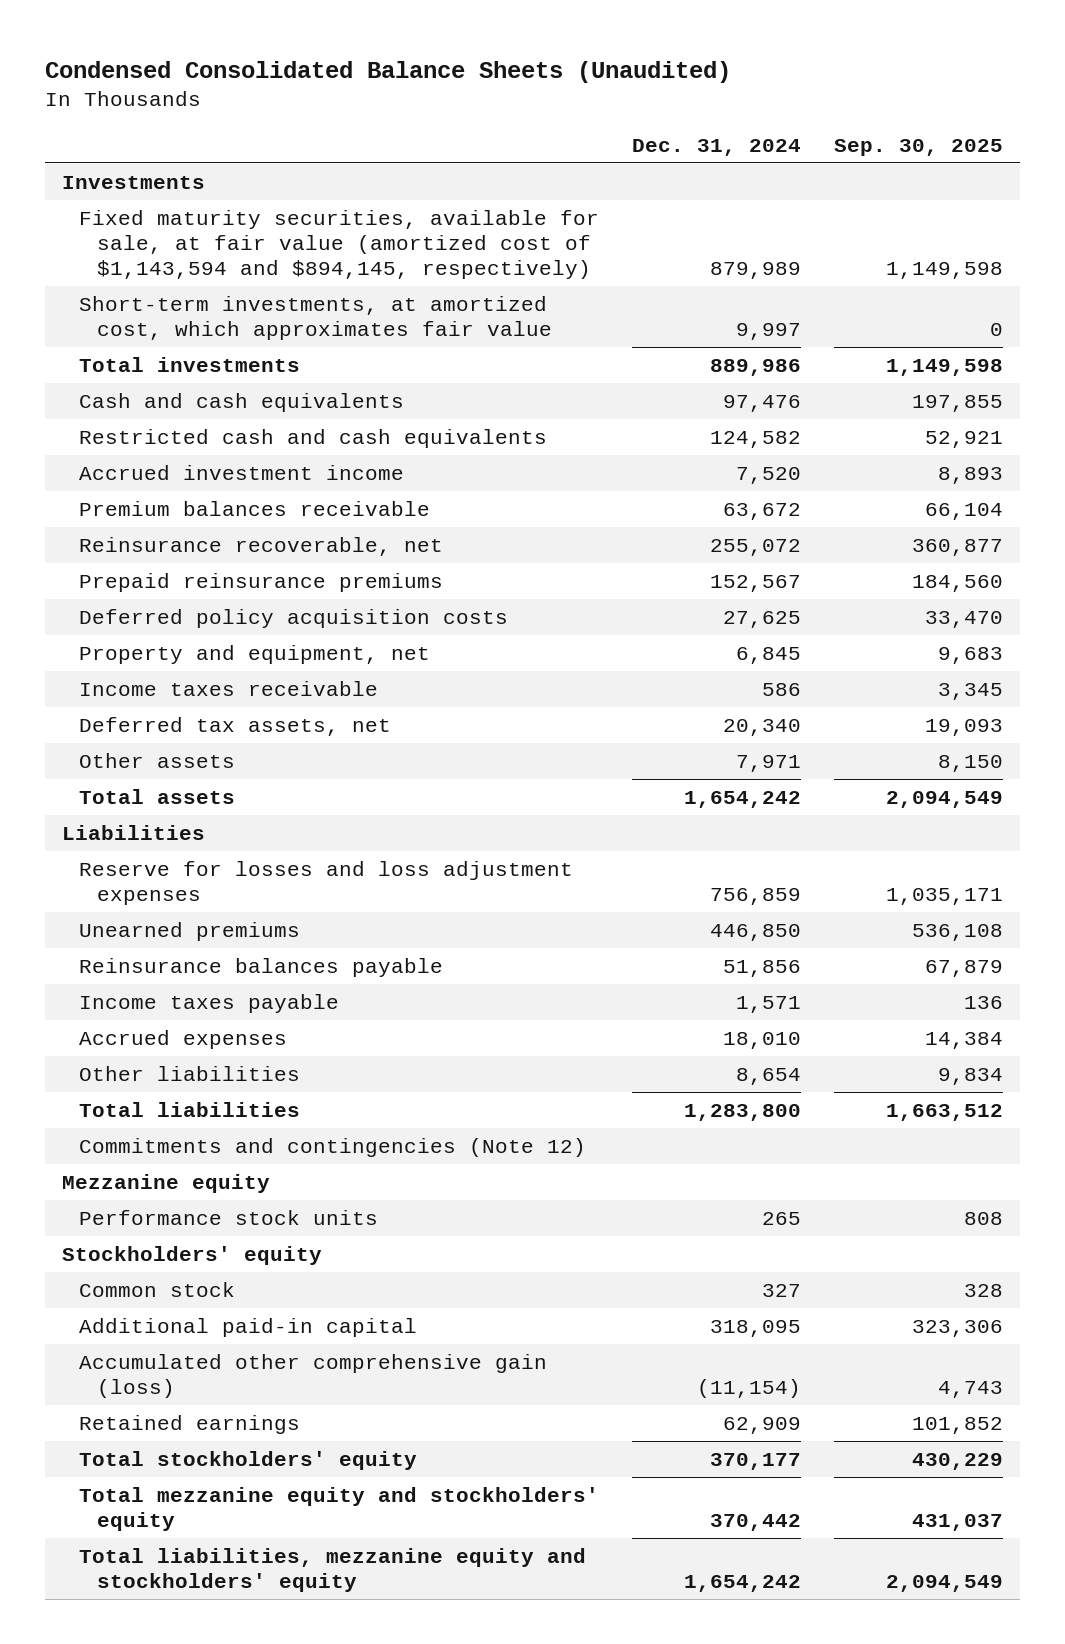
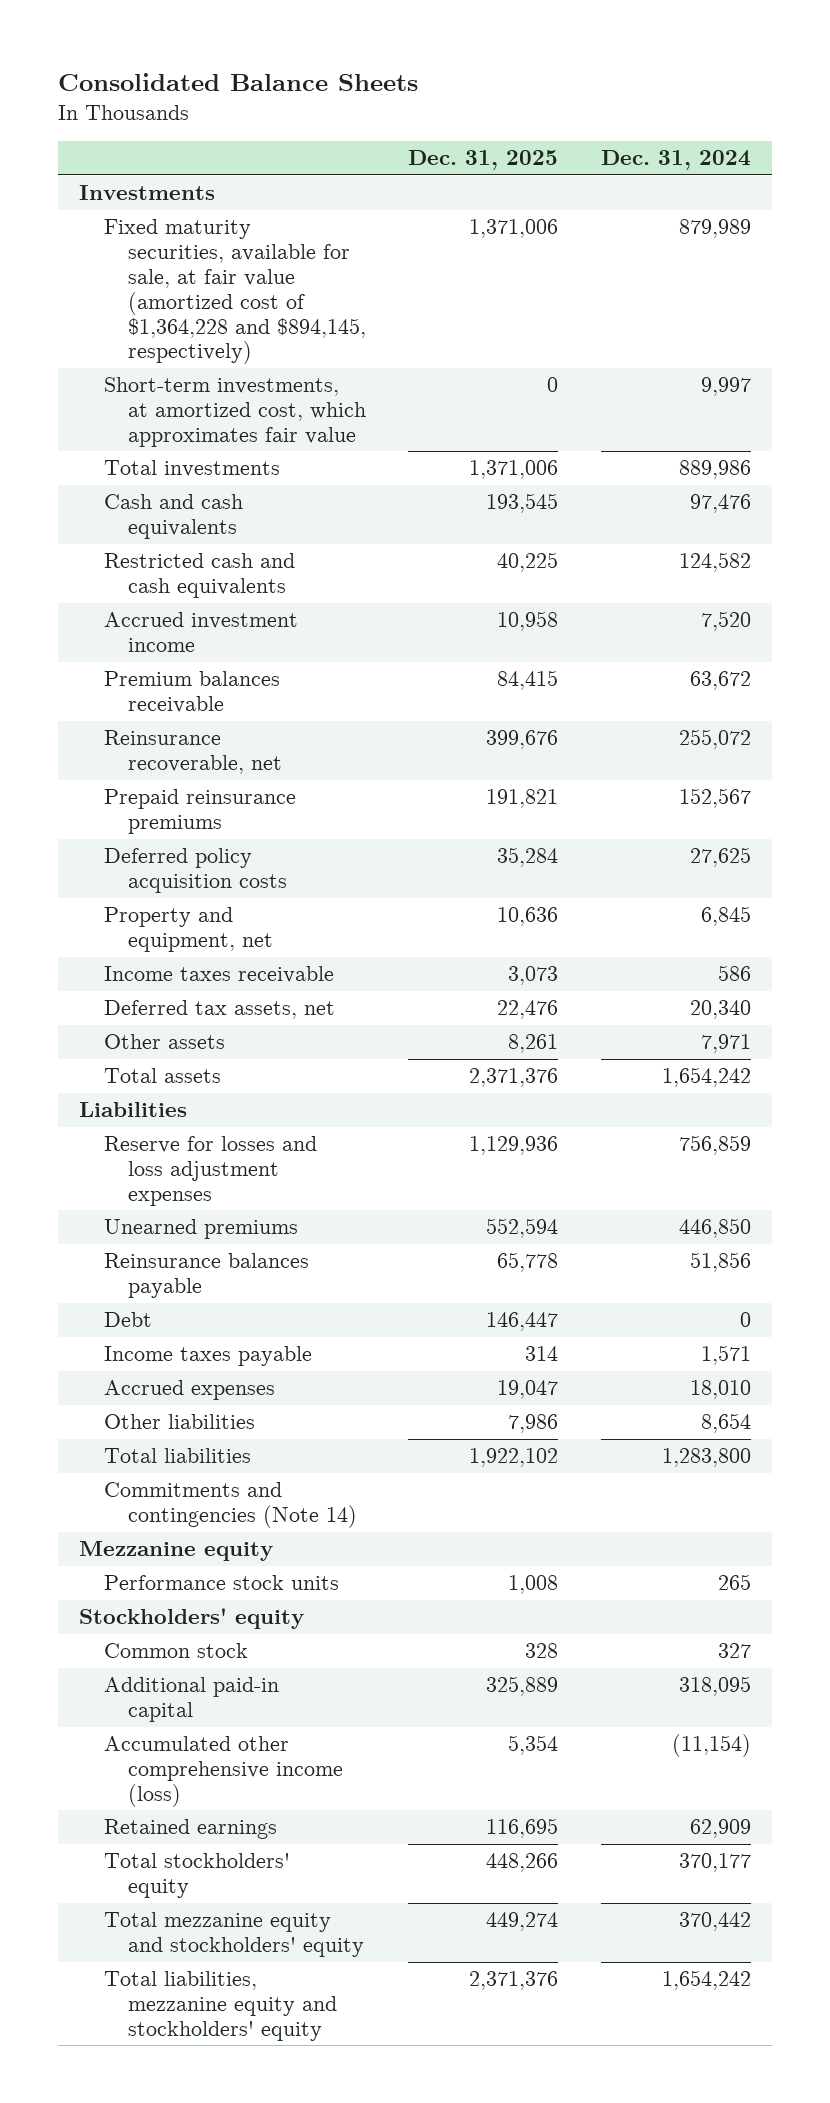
- Condensed Consolidated Balance Sheets (Unaudited)
+ Consolidated Balance Sheets
- | Dec. 31, 2024 | Sep. 30, 2025
+ | Dec. 31, 2025 | Dec. 31, 2024
- Fixed maturity securities, available for sale, at fair value (amortized cost of $1,143,594 and $894,145, respectively) | 879,989 | 1,149,598
+ Fixed maturity securities, available for sale, at fair value (amortized cost of $1,364,228 and $894,145, respectively) | 1,371,006 | 879,989
+ Debt | 146,447 | 0
- Commitments and contingencies (Note 12)
+ Commitments and contingencies (Note 14)
- Accumulated other comprehensive gain (loss) | (11,154) | 4,743
+ Accumulated other comprehensive income (loss) | 5,354 | (11,154)

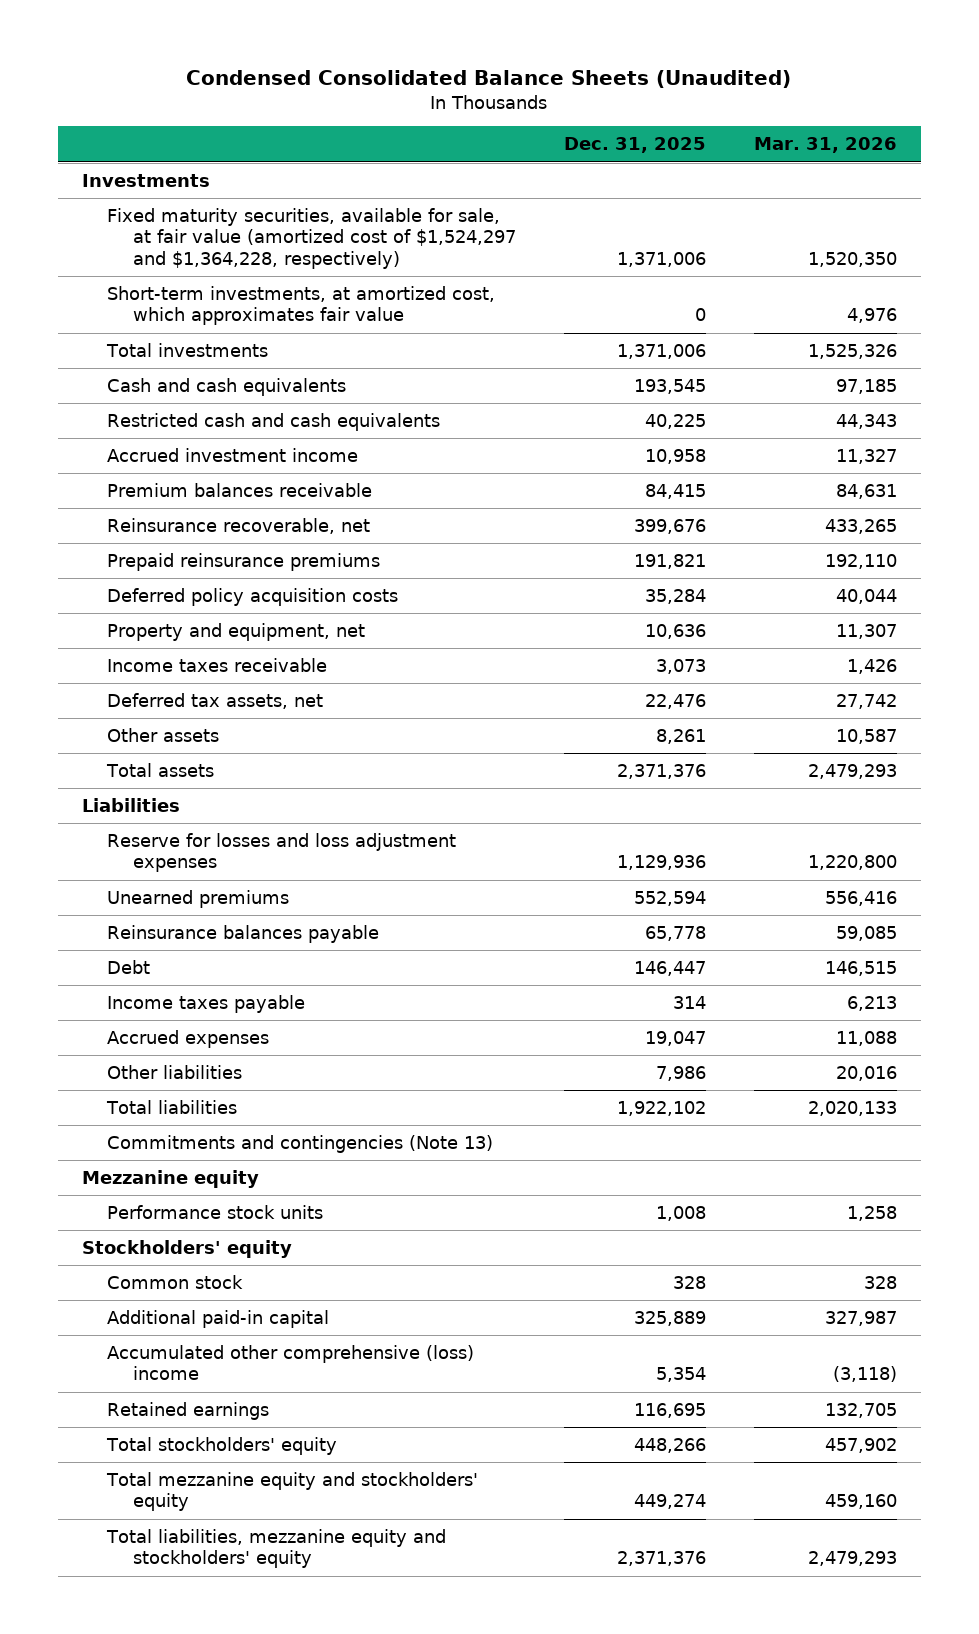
- Consolidated Balance Sheets
+ Condensed Consolidated Balance Sheets (Unaudited)
- | Dec. 31, 2025 | Dec. 31, 2024
+ | Dec. 31, 2025 | Mar. 31, 2026
- Fixed maturity securities, available for sale, at fair value (amortized cost of $1,364,228 and $894,145, respectively) | 1,371,006 | 879,989
+ Fixed maturity securities, available for sale, at fair value (amortized cost of $1,524,297 and $1,364,228, respectively) | 1,371,006 | 1,520,350
- Commitments and contingencies (Note 14)
+ Commitments and contingencies (Note 13)
- Accumulated other comprehensive income (loss) | 5,354 | (11,154)
+ Accumulated other comprehensive (loss) income | 5,354 | (3,118)

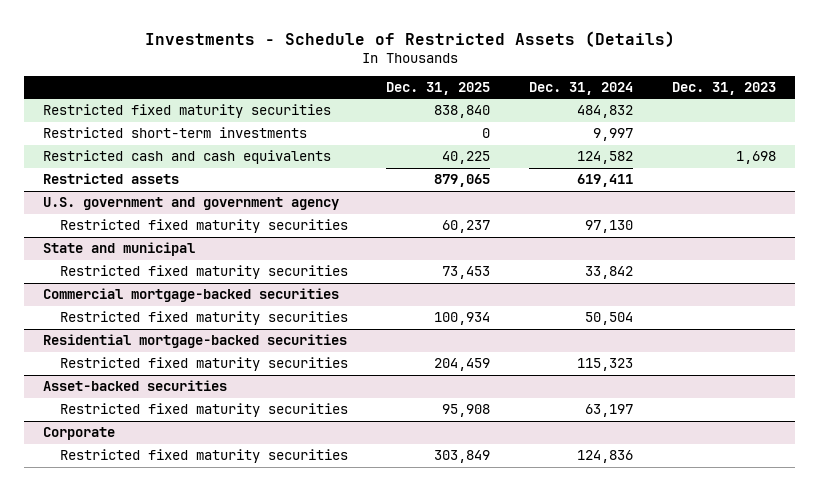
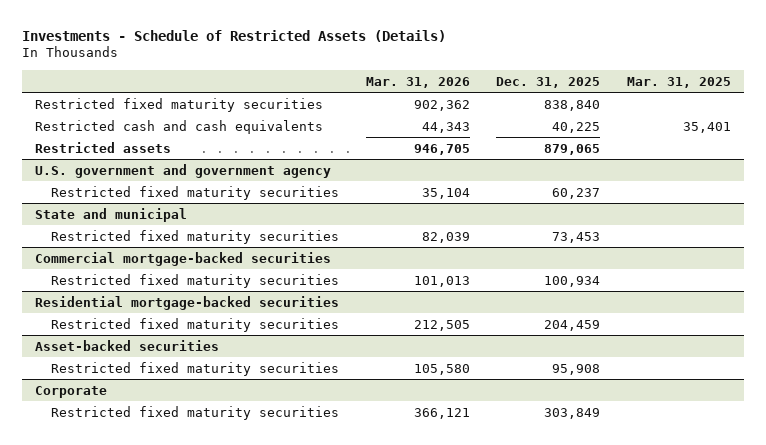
- | Dec. 31, 2025 | Dec. 31, 2024 | Dec. 31, 2023
+ | Mar. 31, 2026 | Dec. 31, 2025 | Mar. 31, 2025
- Restricted short-term investments | 0 | 9,997 |

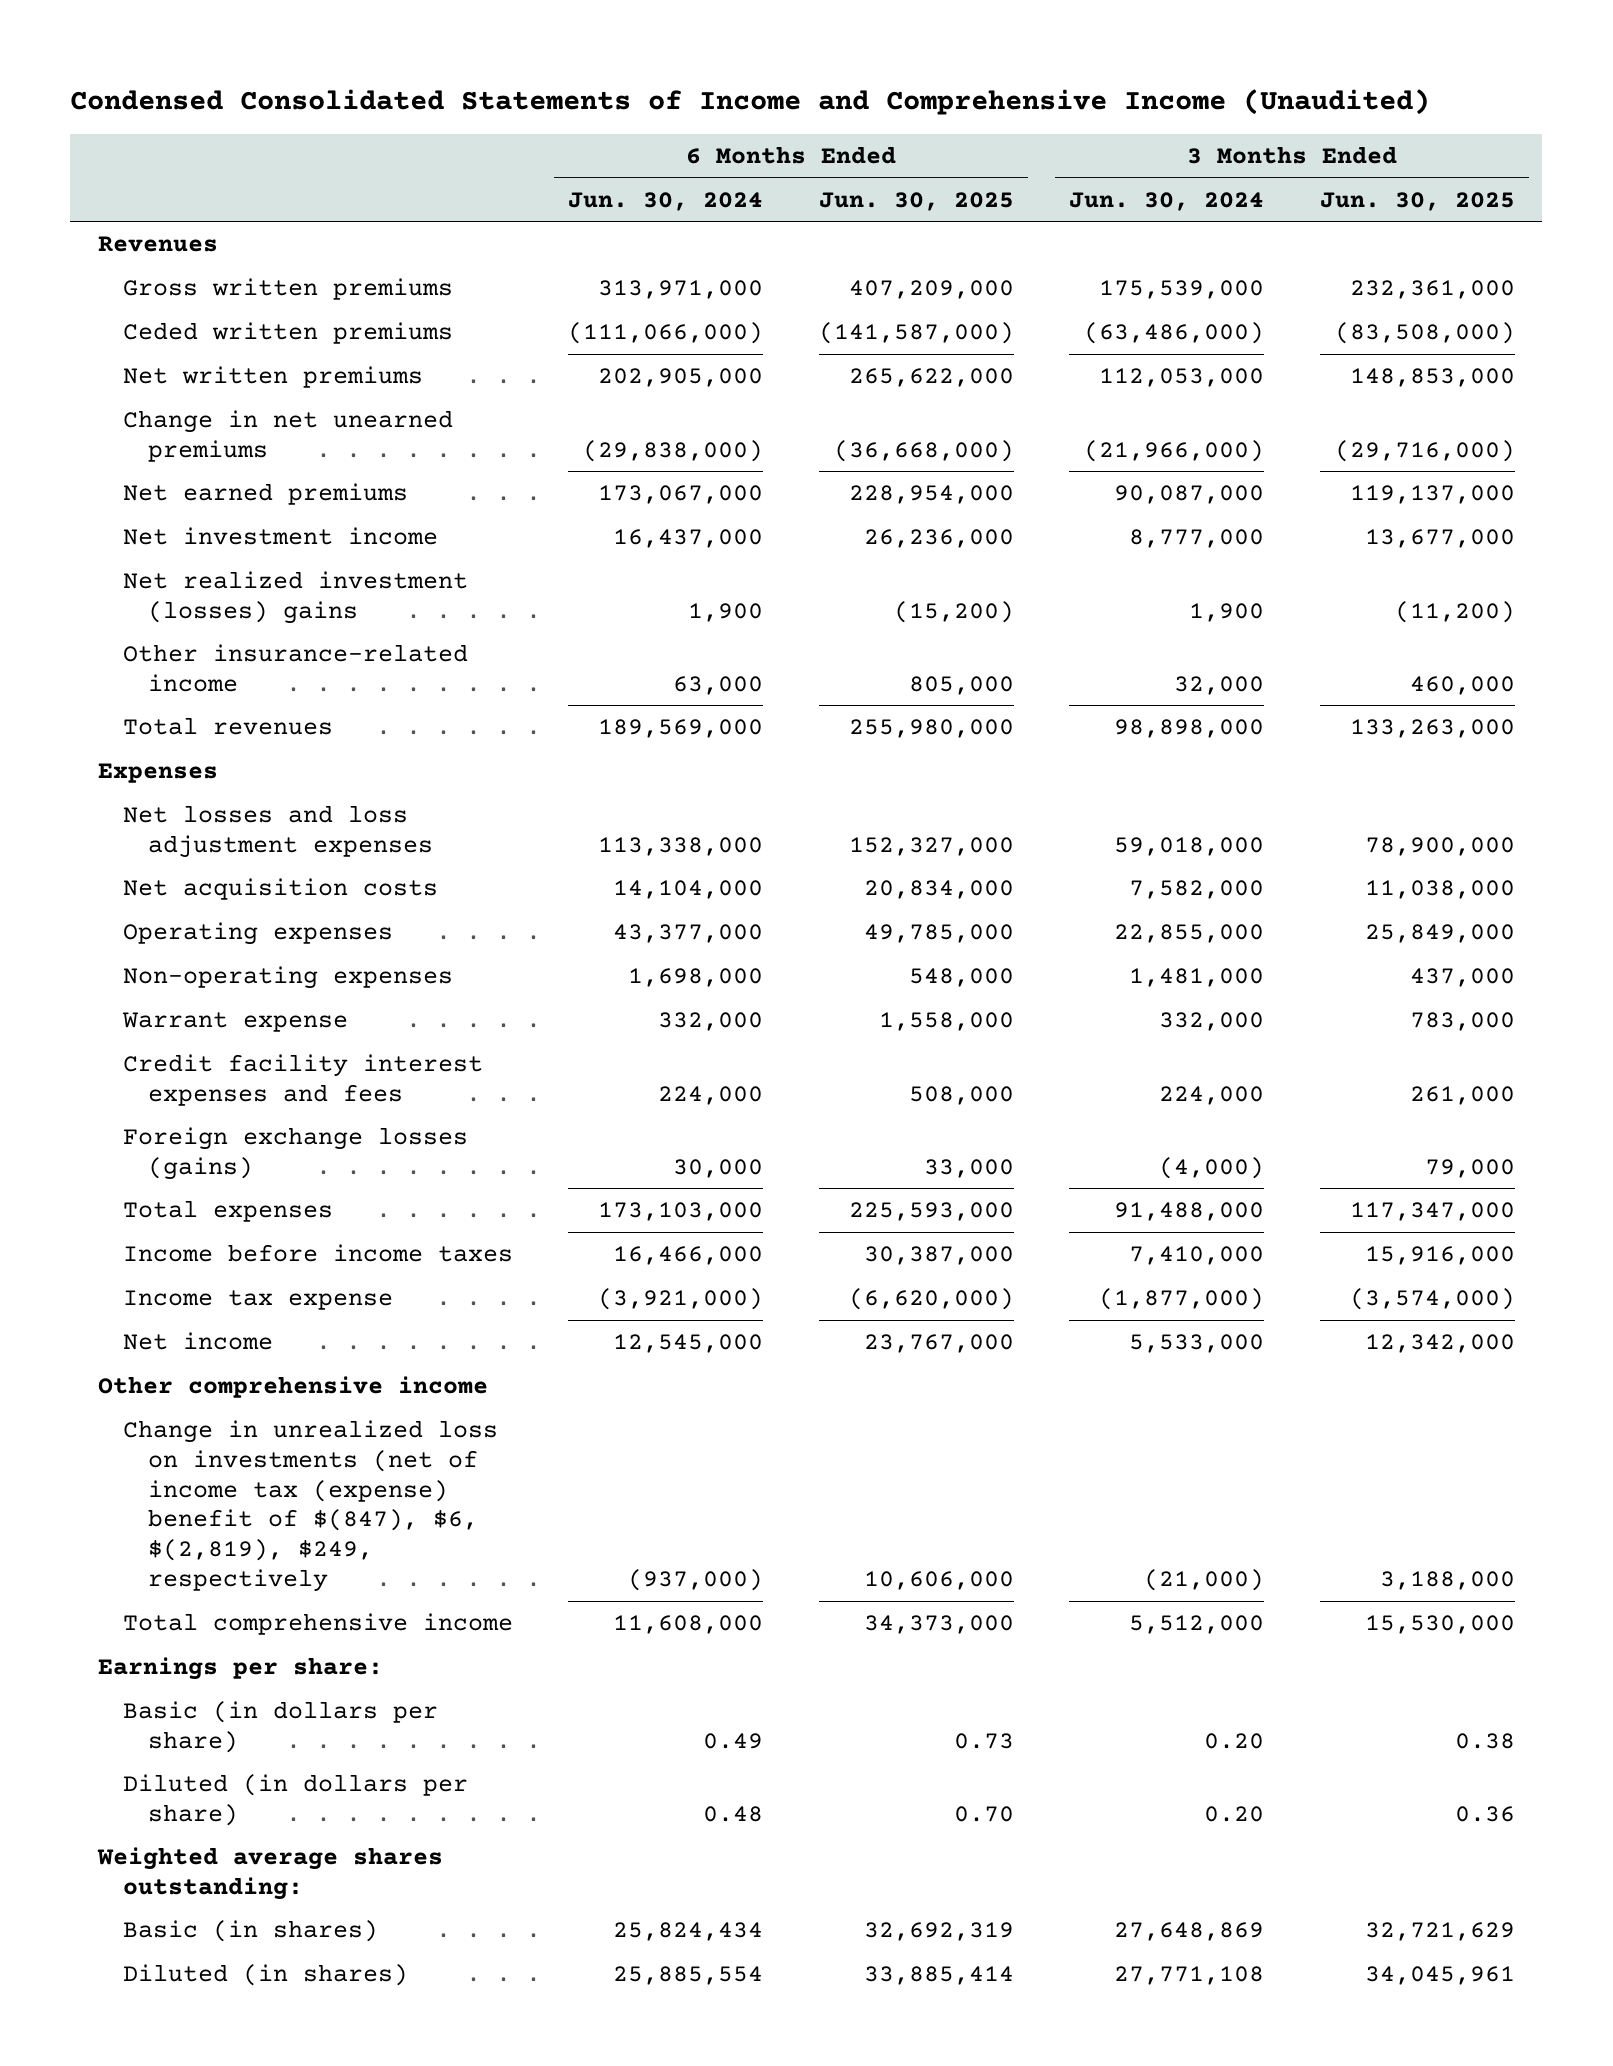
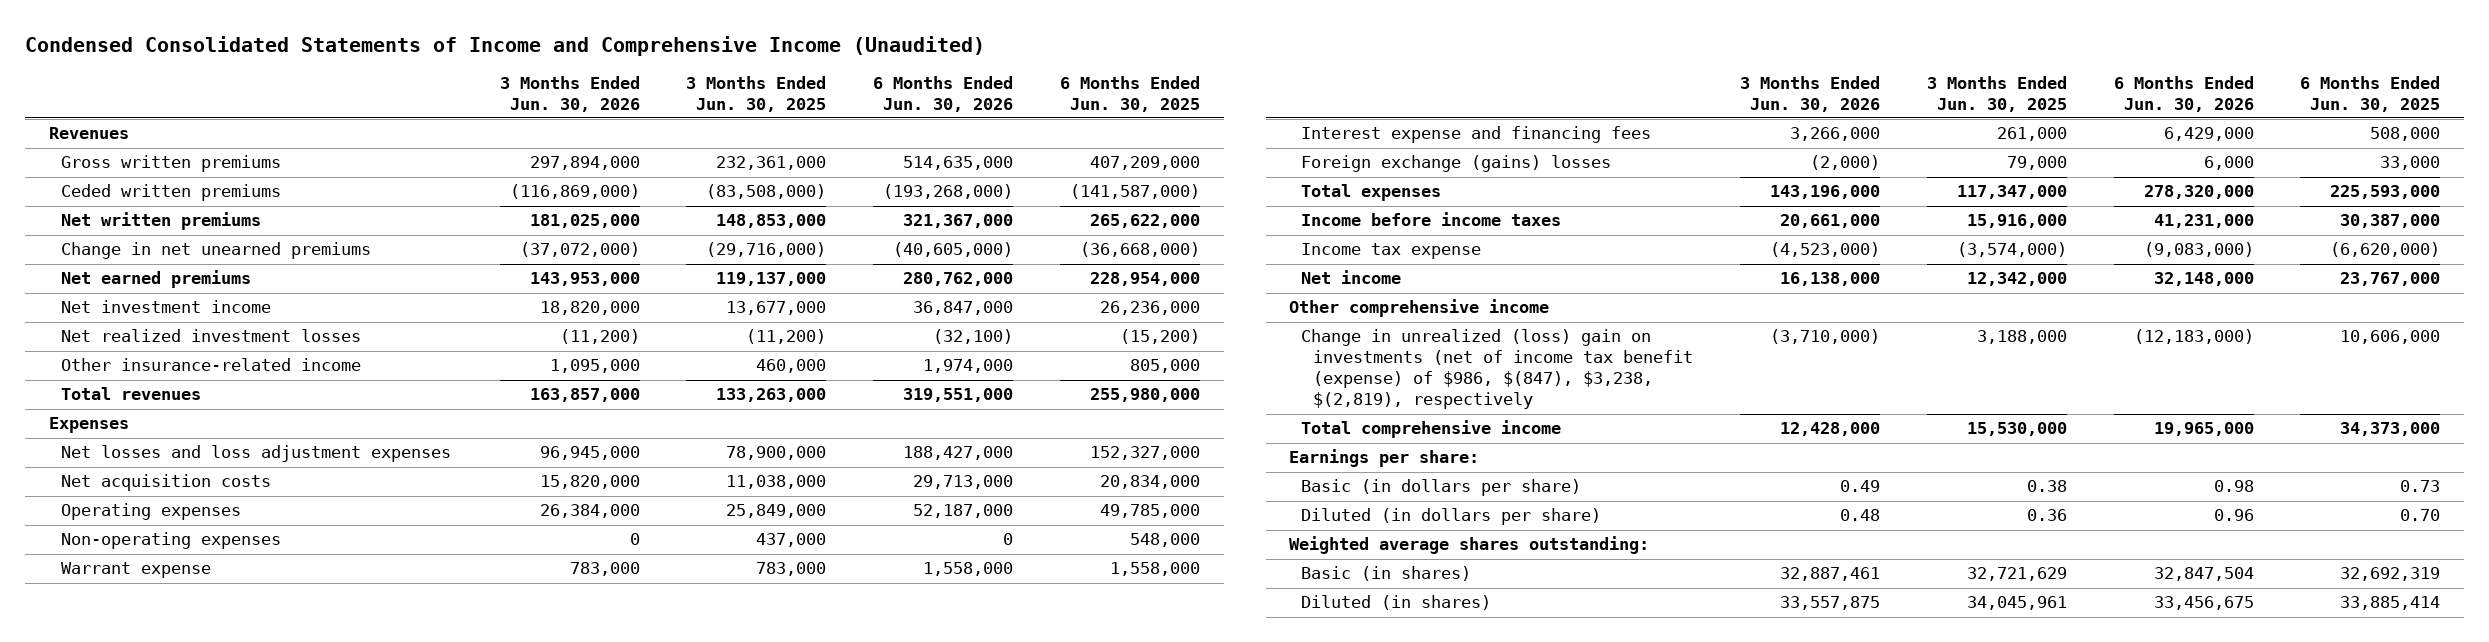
- | 6 Months Ended Jun. 30, 2024 | 6 Months Ended Jun. 30, 2025 | 3 Months Ended Jun. 30, 2024 | 3 Months Ended Jun. 30, 2025
+ | 3 Months Ended Jun. 30, 2026 | 3 Months Ended Jun. 30, 2025 | 6 Months Ended Jun. 30, 2026 | 6 Months Ended Jun. 30, 2025
- Net realized investment (losses) gains | 1,900 | (15,200) | 1,900 | (11,200)
+ Net realized investment losses | (11,200) | (11,200) | (32,100) | (15,200)
- Credit facility interest expenses and fees | 224,000 | 508,000 | 224,000 | 261,000
- Foreign exchange losses (gains) | 30,000 | 33,000 | (4,000) | 79,000
+ Interest expense and financing fees | 3,266,000 | 261,000 | 6,429,000 | 508,000
+ Foreign exchange (gains) losses | (2,000) | 79,000 | 6,000 | 33,000
- Change in unrealized loss on investments (net of income tax (expense) benefit of $(847), $6, $(2,819), $249, respectively | (937,000) | 10,606,000 | (21,000) | 3,188,000
+ Change in unrealized (loss) gain on investments (net of income tax benefit (expense) of $986, $(847), $3,238, $(2,819), respectively | (3,710,000) | 3,188,000 | (12,183,000) | 10,606,000

